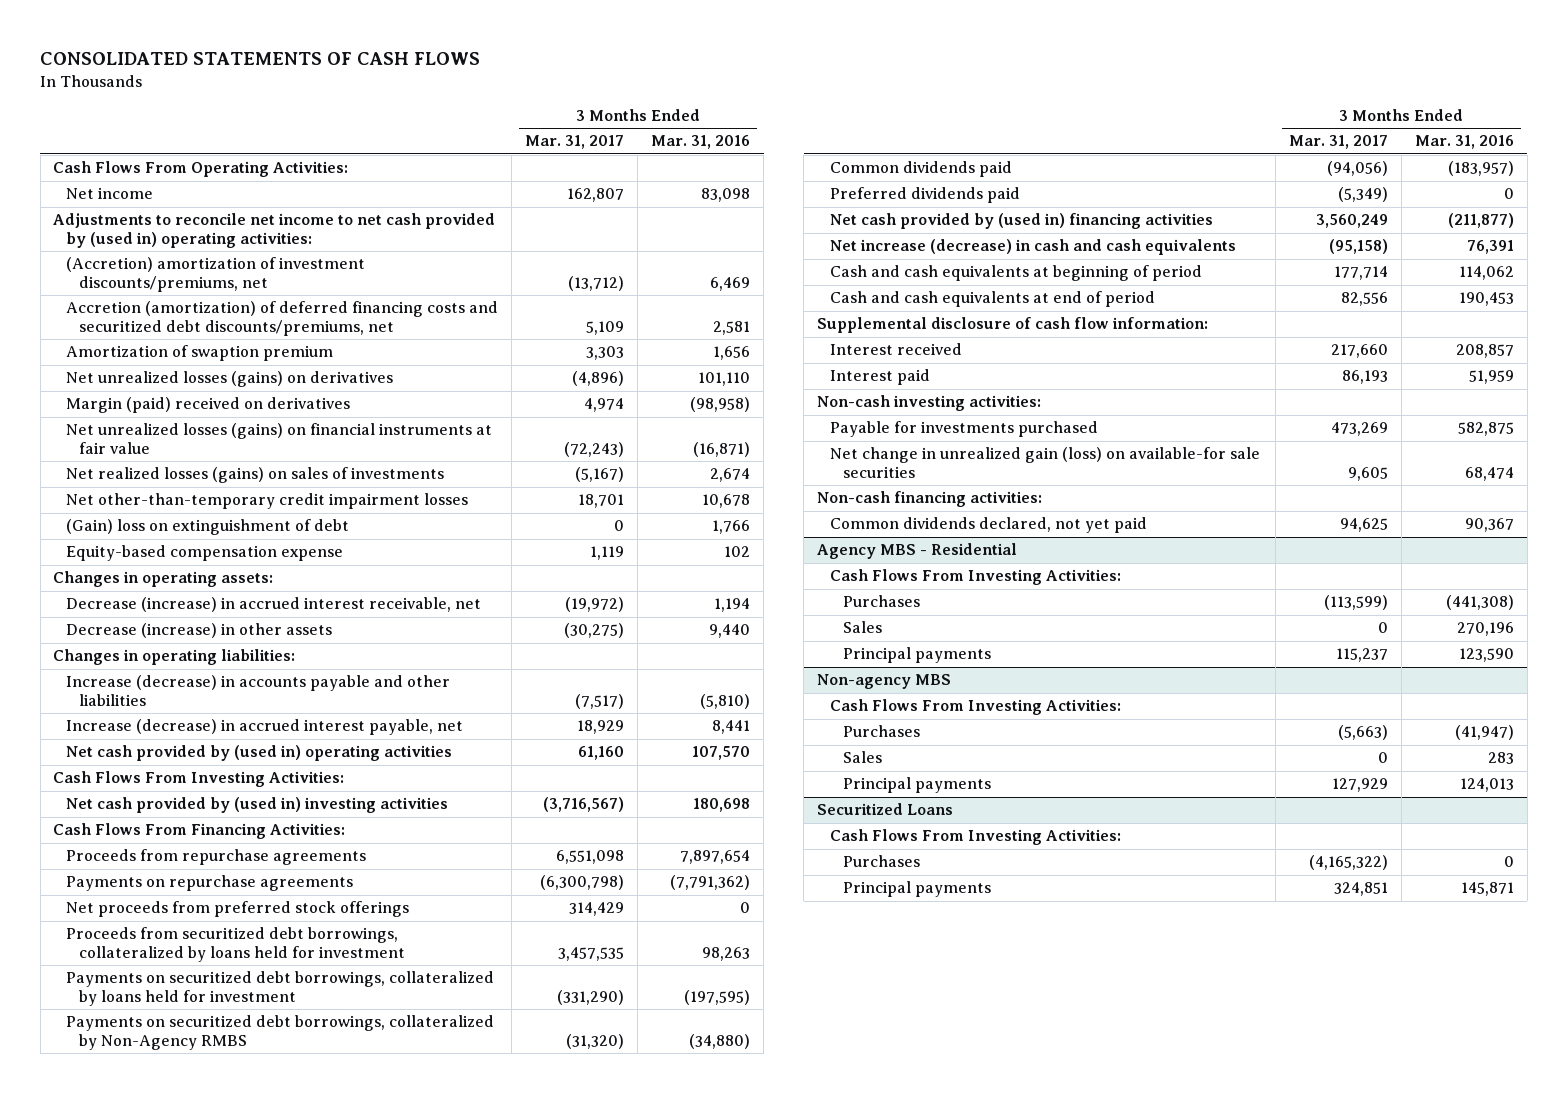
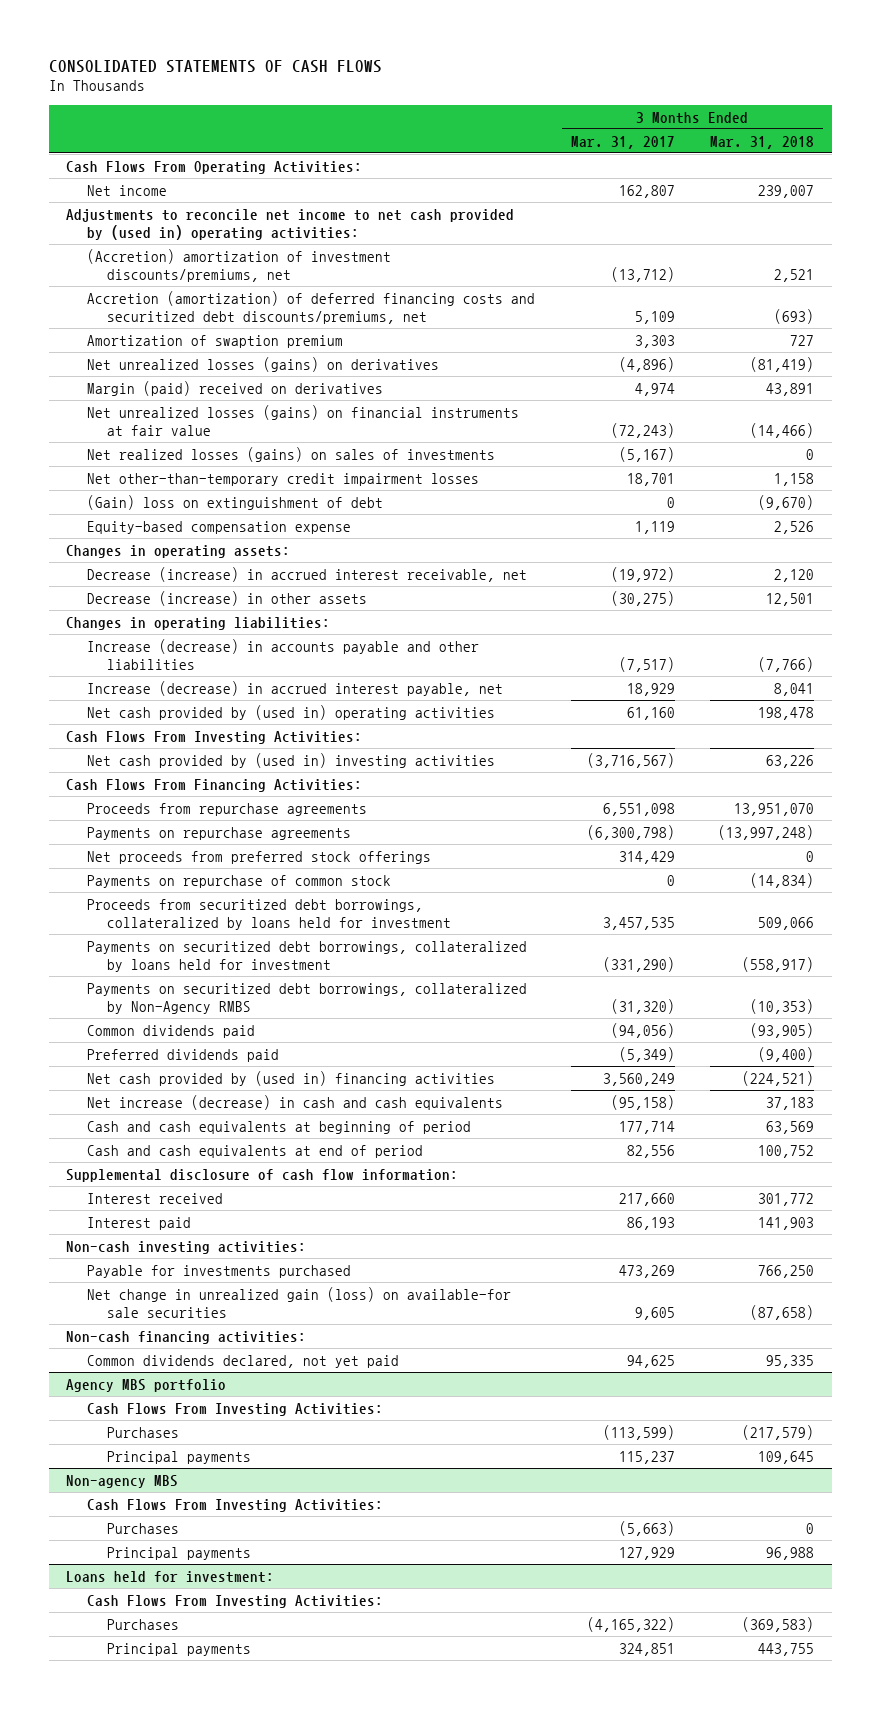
- | 3 Months Ended Mar. 31, 2017 | 3 Months Ended Mar. 31, 2016
+ | 3 Months Ended Mar. 31, 2017 | 3 Months Ended Mar. 31, 2018
+ Payments on repurchase of common stock | 0 | (14,834)
- Agency MBS - Residential
+ Agency MBS portfolio
- Sales | 0 | 270,196
@ Non-agency MBS
- Sales | 0 | 283
- Securitized Loans
+ Loans held for investment:

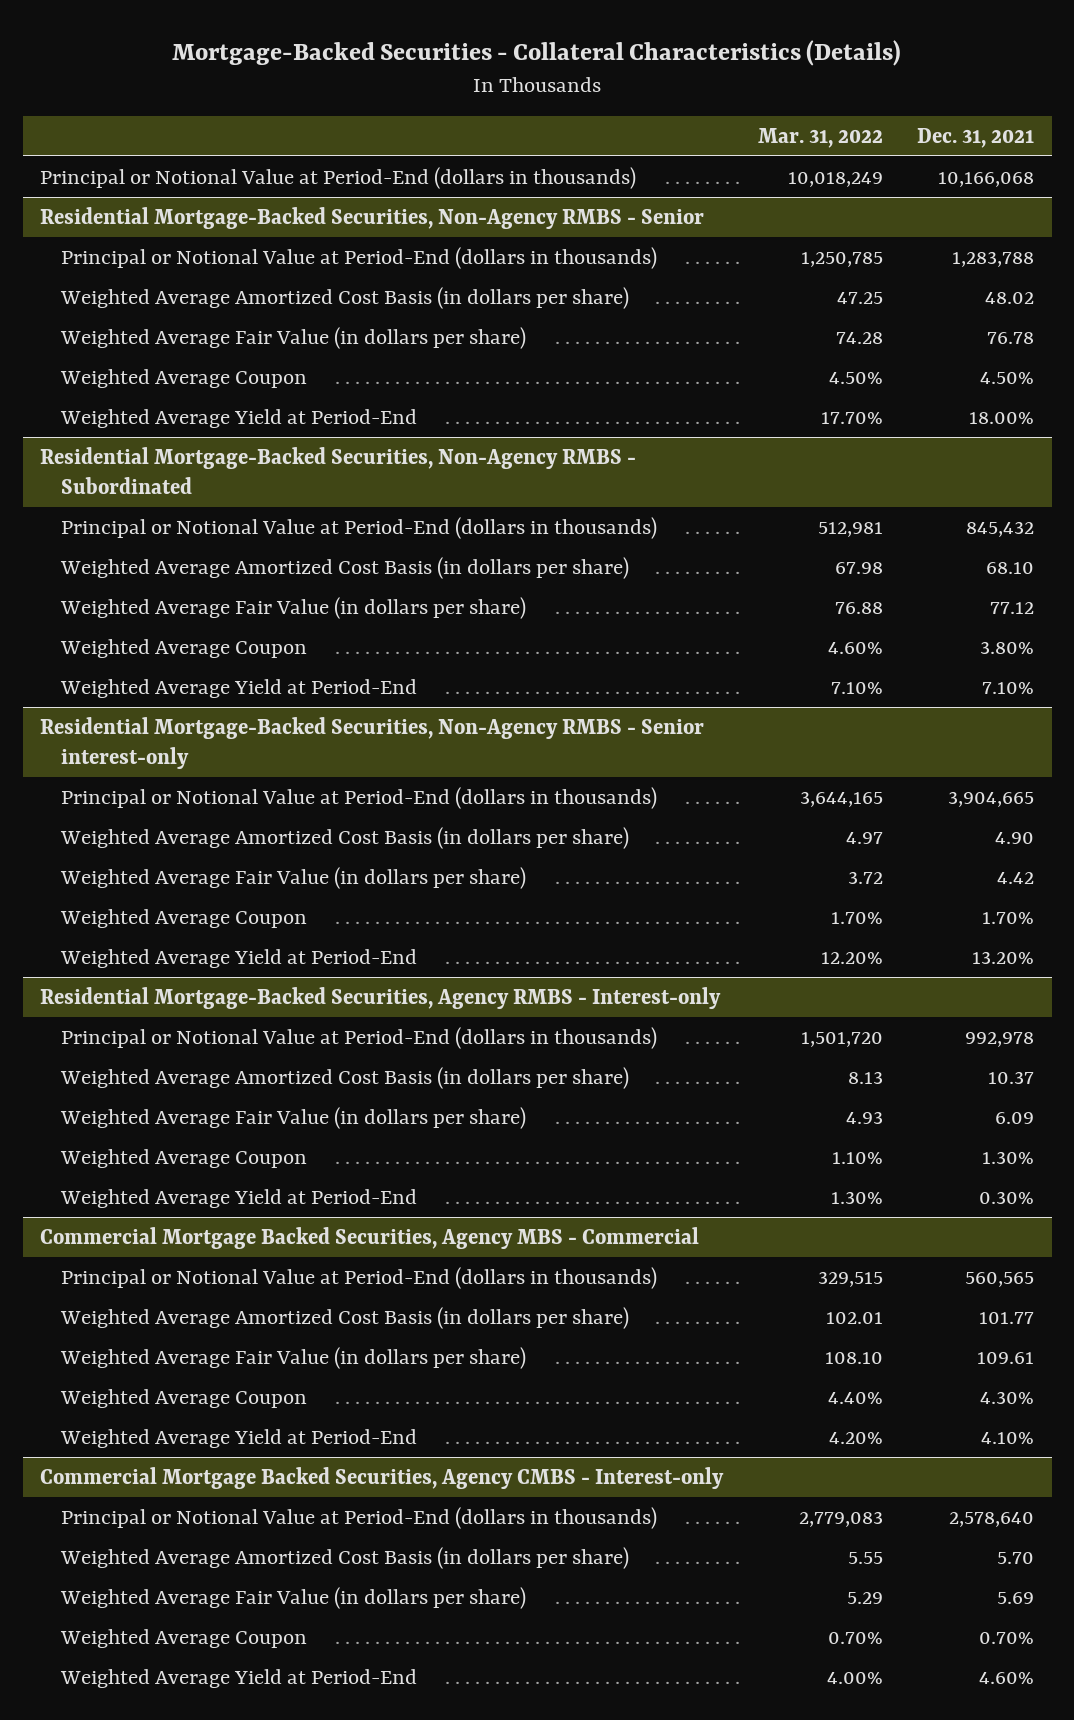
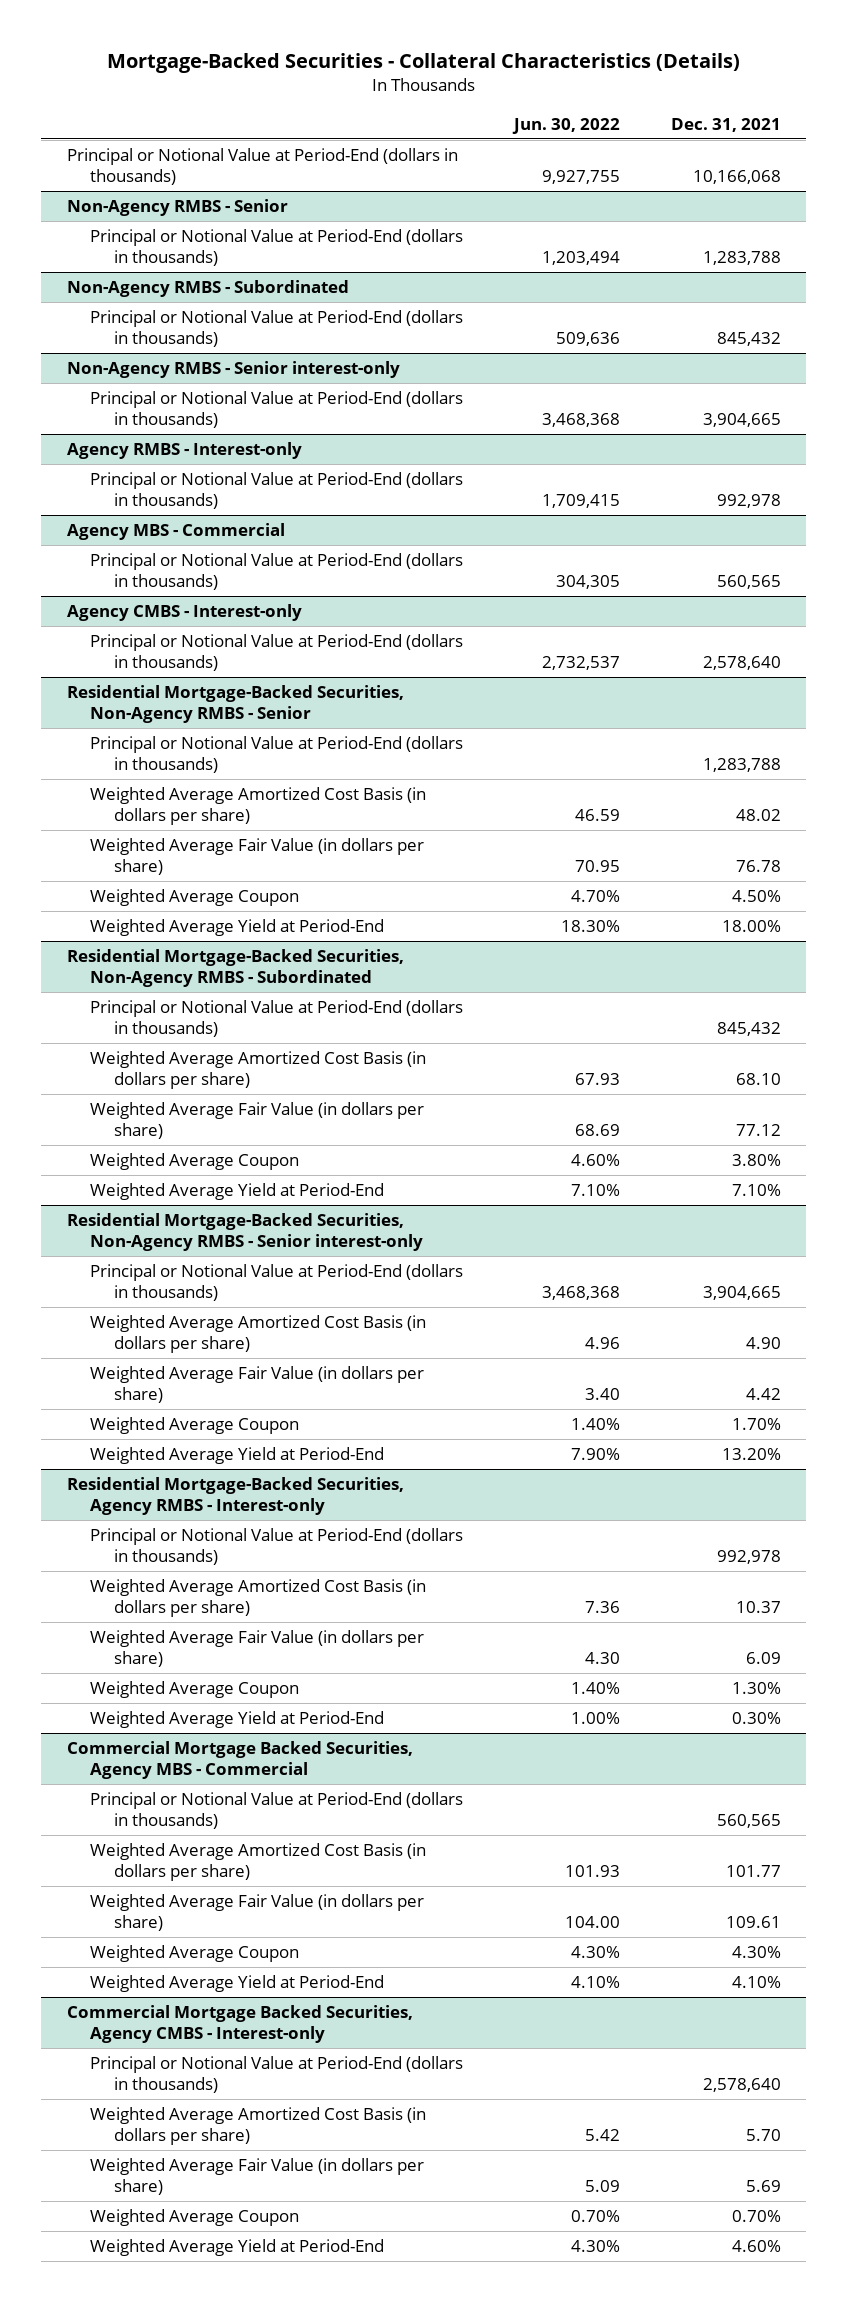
- | Mar. 31, 2022 | Dec. 31, 2021
+ | Jun. 30, 2022 | Dec. 31, 2021
+ Non-Agency RMBS - Senior
+ Principal or Notional Value at Period-End (dollars in thousands) | 1,203,494 | 1,283,788
+ Non-Agency RMBS - Subordinated
+ Principal or Notional Value at Period-End (dollars in thousands) | 509,636 | 845,432
+ Non-Agency RMBS - Senior interest-only
+ Principal or Notional Value at Period-End (dollars in thousands) | 3,468,368 | 3,904,665
+ Agency RMBS - Interest-only
+ Principal or Notional Value at Period-End (dollars in thousands) | 1,709,415 | 992,978
+ Agency MBS - Commercial
+ Principal or Notional Value at Period-End (dollars in thousands) | 304,305 | 560,565
+ Agency CMBS - Interest-only
+ Principal or Notional Value at Period-End (dollars in thousands) | 2,732,537 | 2,578,640

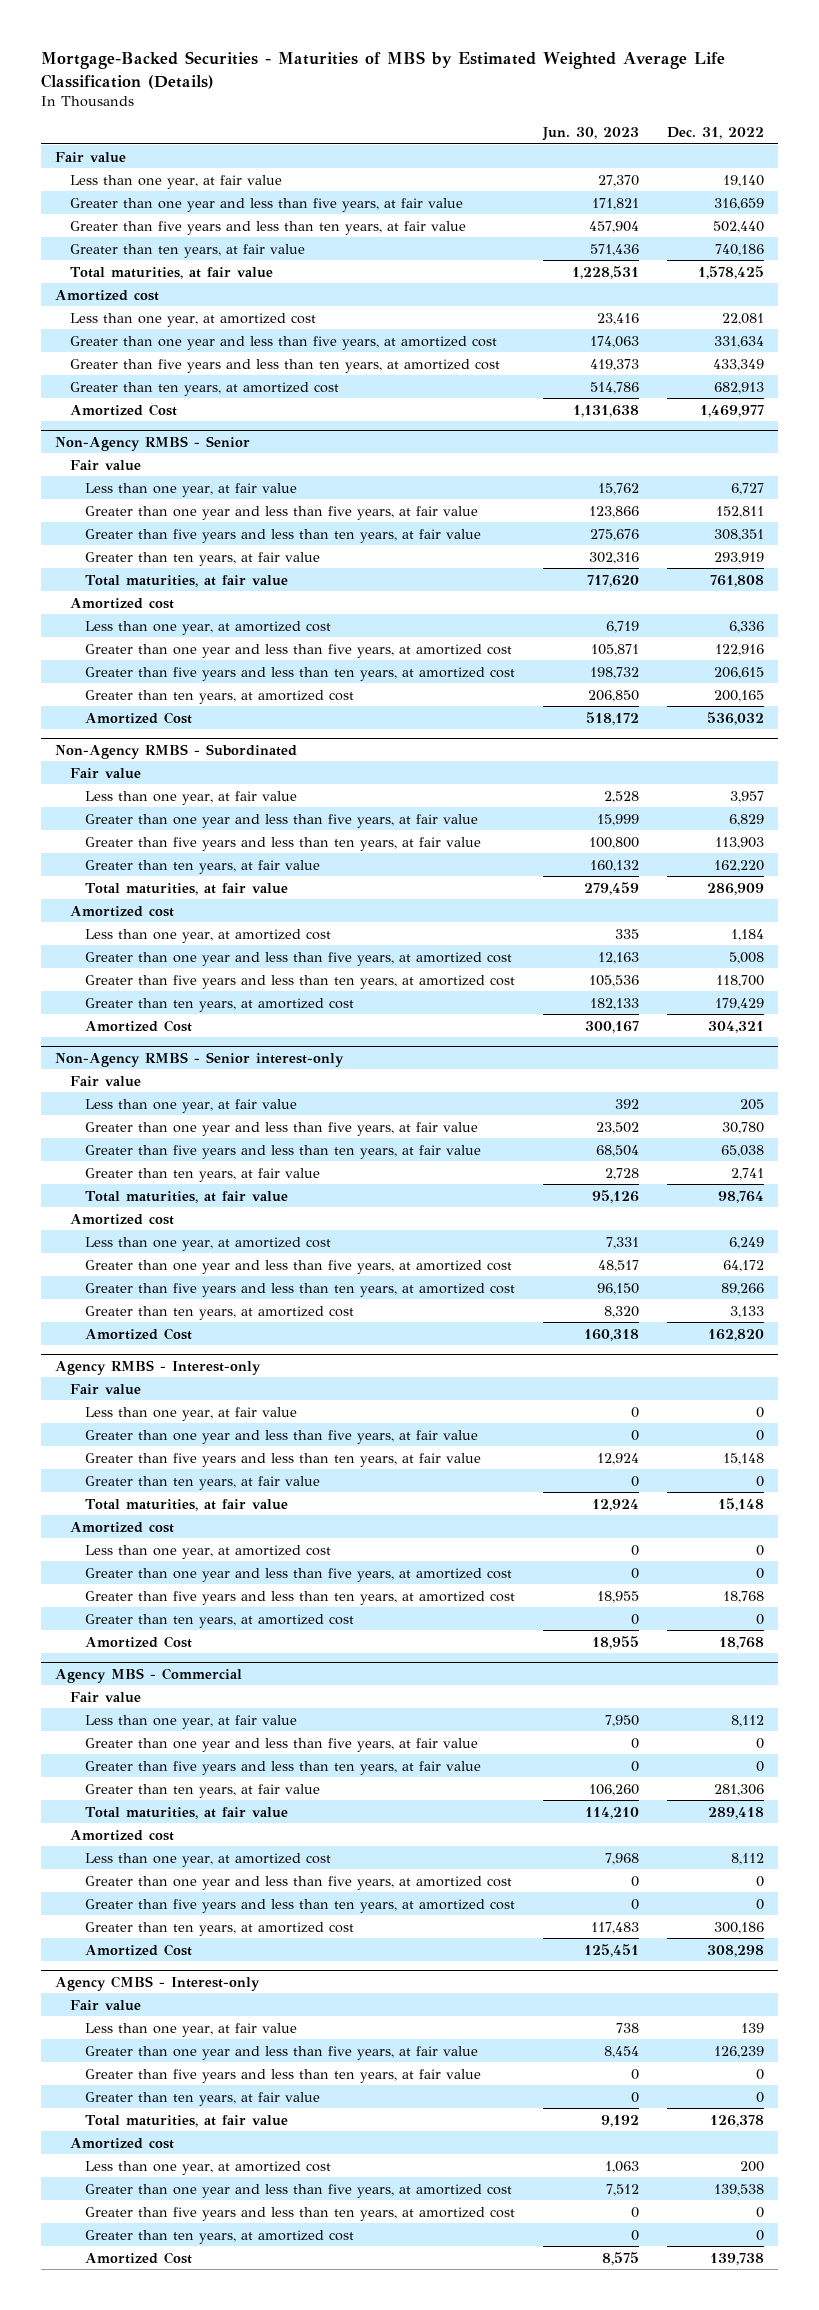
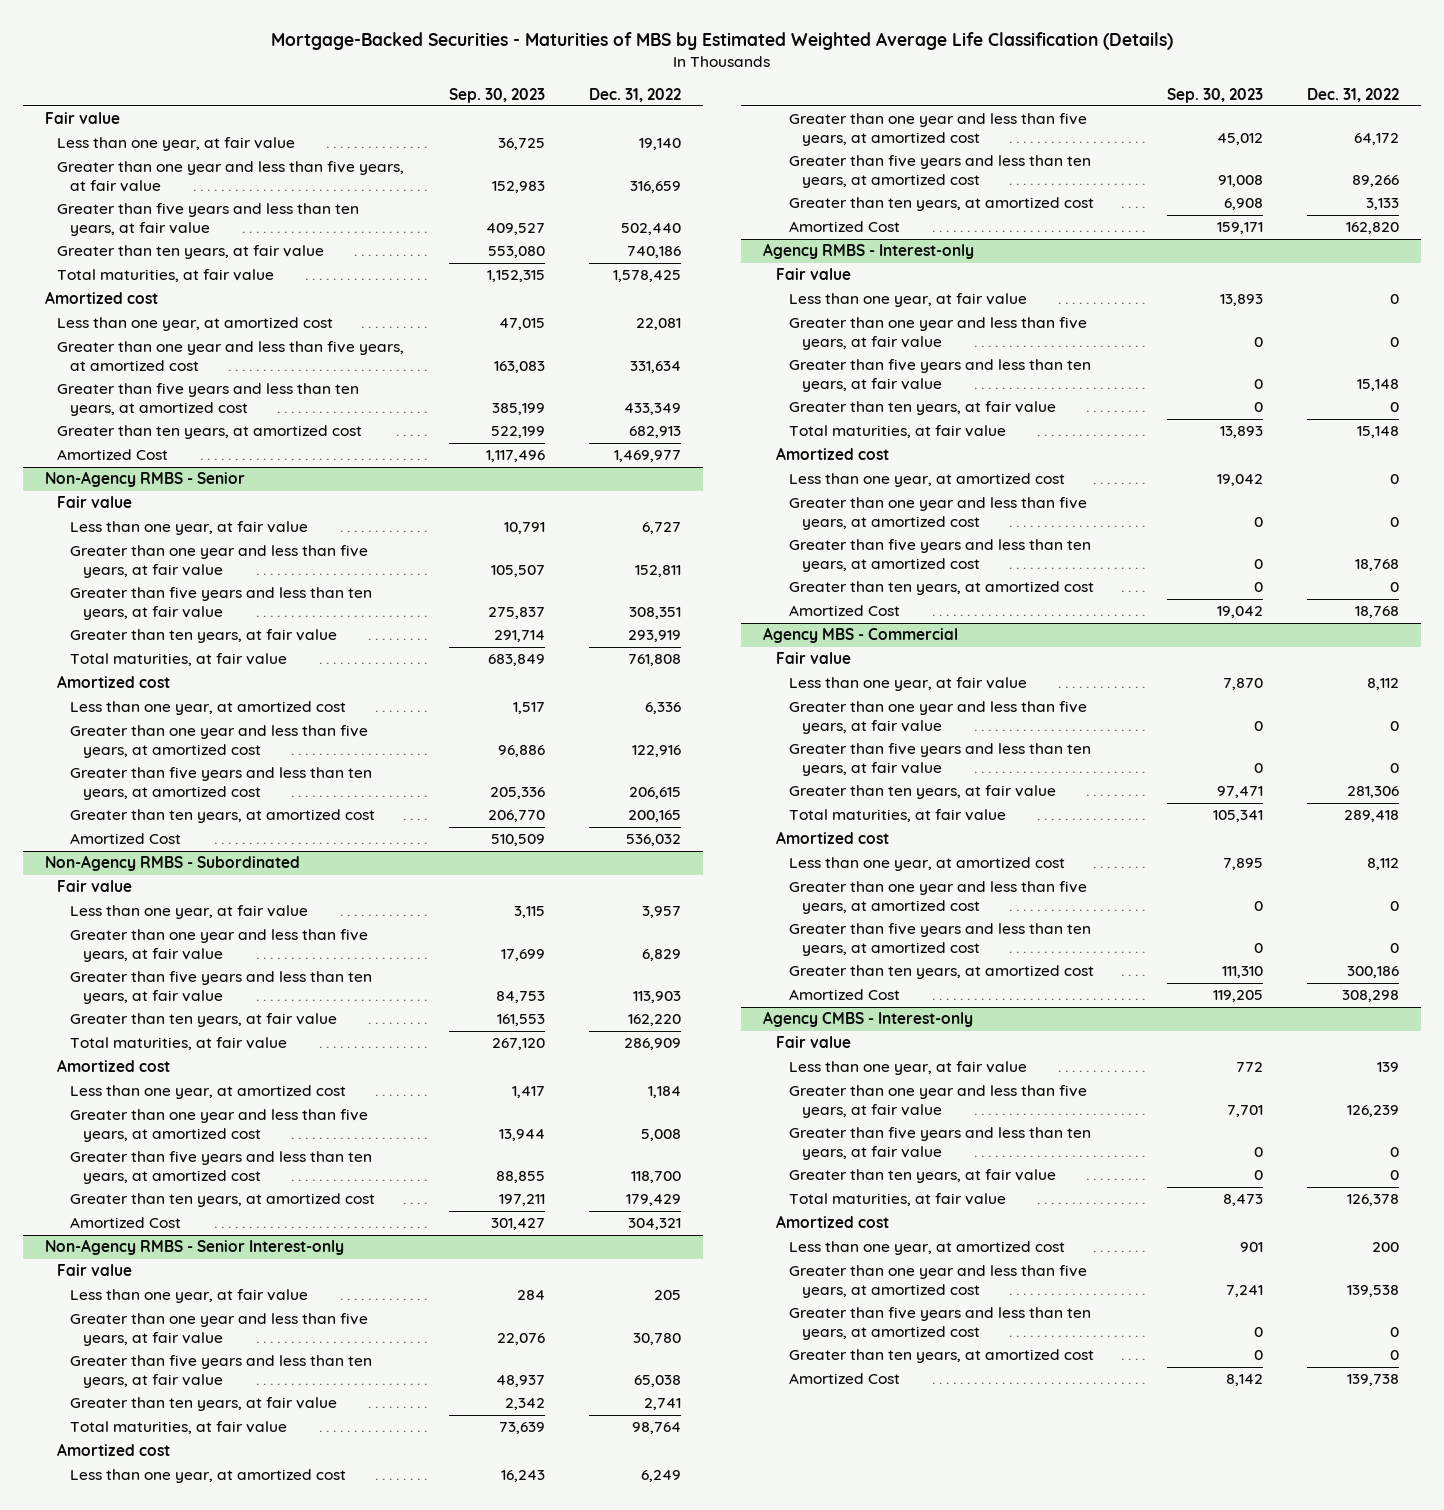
- | Jun. 30, 2023 | Dec. 31, 2022
+ | Sep. 30, 2023 | Dec. 31, 2022
- Non-Agency RMBS - Senior interest-only
+ Non-Agency RMBS - Senior Interest-only

